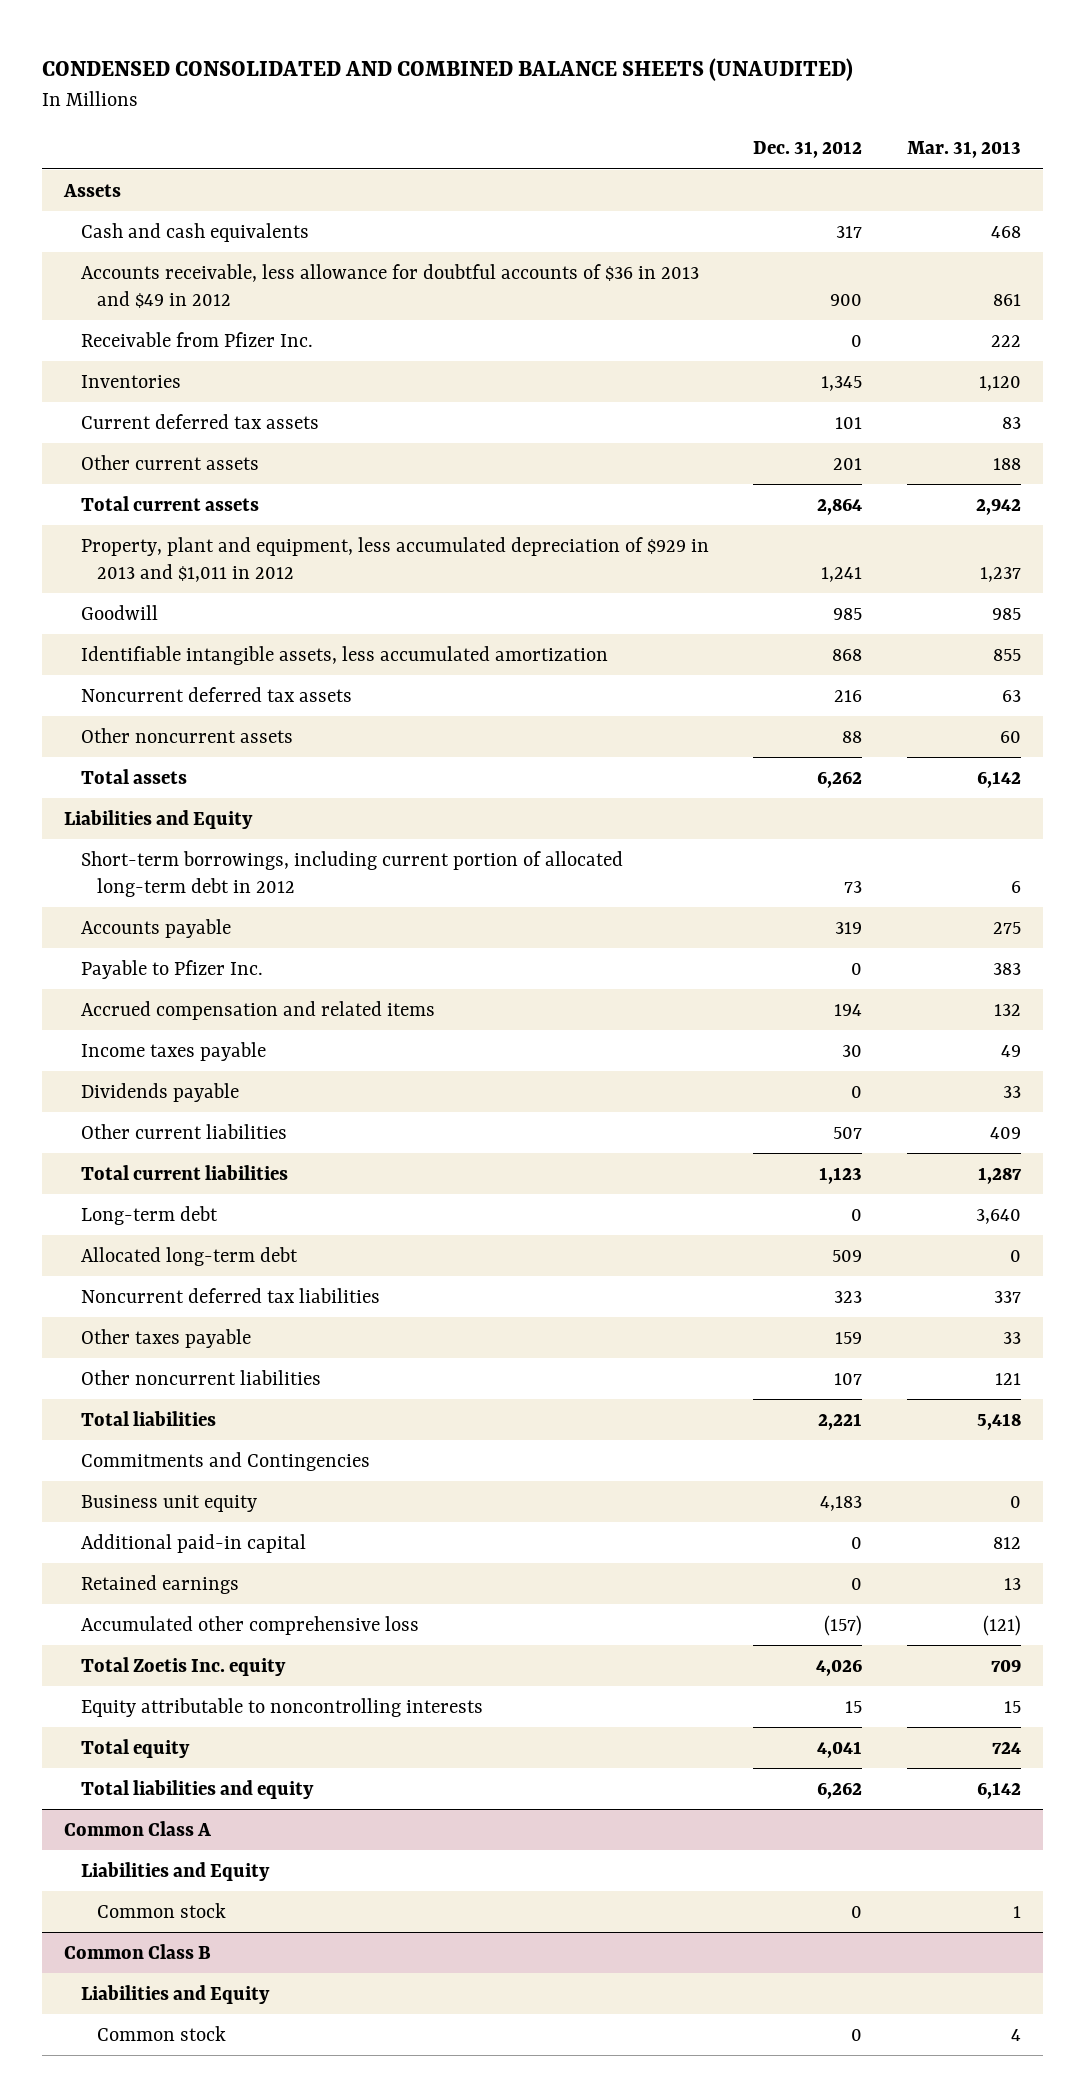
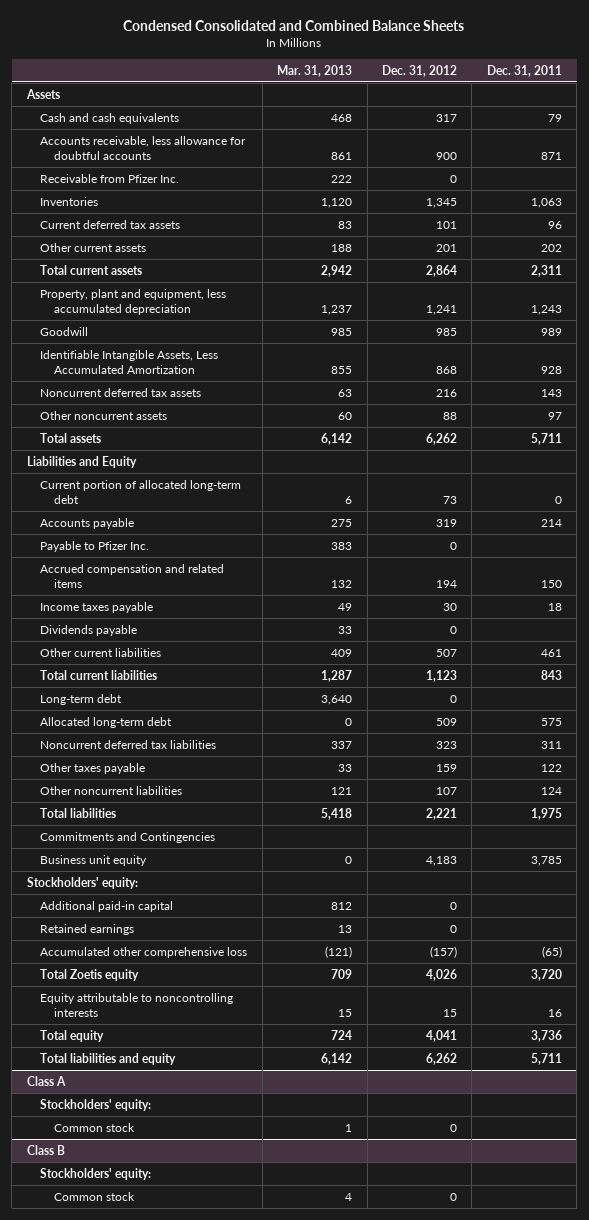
- CONDENSED CONSOLIDATED AND COMBINED BALANCE SHEETS (UNAUDITED)
+ Condensed Consolidated and Combined Balance Sheets
- | Dec. 31, 2012 | Mar. 31, 2013
+ | Mar. 31, 2013 | Dec. 31, 2012 | Dec. 31, 2011
- Accounts receivable, less allowance for doubtful accounts of $36 in 2013 and $49 in 2012 | 900 | 861
+ Accounts receivable, less allowance for doubtful accounts | 861 | 900 | 871
- Property, plant and equipment, less accumulated depreciation of $929 in 2013 and $1,011 in 2012 | 1,241 | 1,237
+ Property, plant and equipment, less accumulated depreciation | 1,237 | 1,241 | 1,243
- Identifiable intangible assets, less accumulated amortization | 868 | 855
+ Identifiable Intangible Assets, Less Accumulated Amortization | 855 | 868 | 928
- Short-term borrowings, including current portion of allocated long-term debt in 2012 | 73 | 6
+ Current portion of allocated long-term debt | 6 | 73 | 0
+ Stockholders' equity:
- Total Zoetis Inc. equity | 4,026 | 709
+ Total Zoetis equity | 709 | 4,026 | 3,720
- Common Class A
- Liabilities and Equity
+ Class A
+ Stockholders' equity:
- Common Class B
- Liabilities and Equity
+ Class B
+ Stockholders' equity:

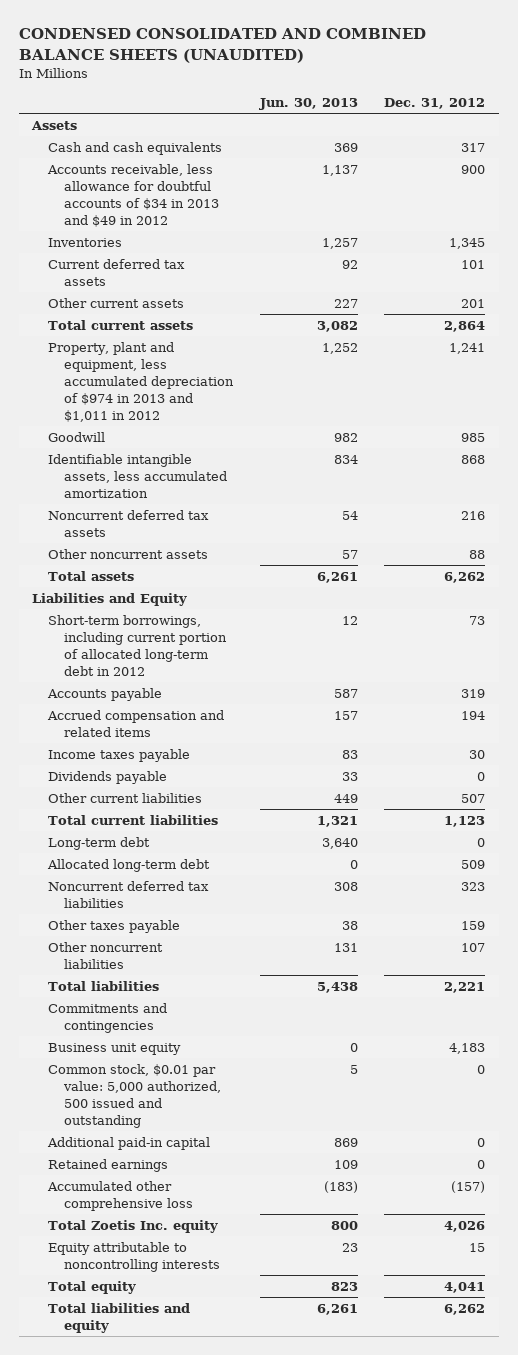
- Condensed Consolidated and Combined Balance Sheets
+ CONDENSED CONSOLIDATED AND COMBINED BALANCE SHEETS (UNAUDITED)
- | Mar. 31, 2013 | Dec. 31, 2012 | Dec. 31, 2011
+ | Jun. 30, 2013 | Dec. 31, 2012
- Accounts receivable, less allowance for doubtful accounts | 861 | 900 | 871
- Receivable from Pfizer Inc. | 222 | 0 |
+ Accounts receivable, less allowance for doubtful accounts of $34 in 2013 and $49 in 2012 | 1,137 | 900
- Property, plant and equipment, less accumulated depreciation | 1,237 | 1,241 | 1,243
+ Property, plant and equipment, less accumulated depreciation of $974 in 2013 and $1,011 in 2012 | 1,252 | 1,241
- Identifiable Intangible Assets, Less Accumulated Amortization | 855 | 868 | 928
+ Identifiable intangible assets, less accumulated amortization | 834 | 868
- Current portion of allocated long-term debt | 6 | 73 | 0
+ Short-term borrowings, including current portion of allocated long-term debt in 2012 | 12 | 73
- Payable to Pfizer Inc. | 383 | 0 |
- Commitments and Contingencies
+ Commitments and contingencies
- Stockholders' equity:
+ Common stock, $0.01 par value: 5,000 authorized, 500 issued and outstanding | 5 | 0
- Total Zoetis equity | 709 | 4,026 | 3,720
+ Total Zoetis Inc. equity | 800 | 4,026
- Class A
- Stockholders' equity:
- Common stock | 1 | 0 |
- Class B
- Stockholders' equity:
- Common stock | 4 | 0 |

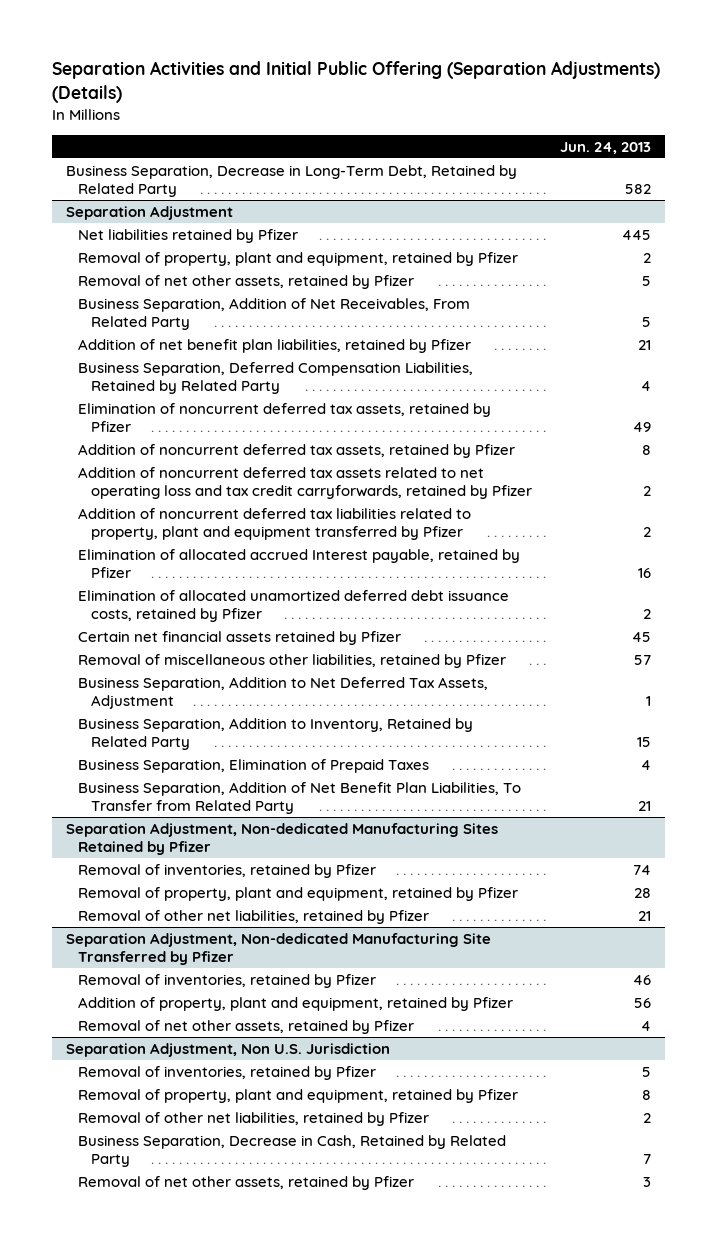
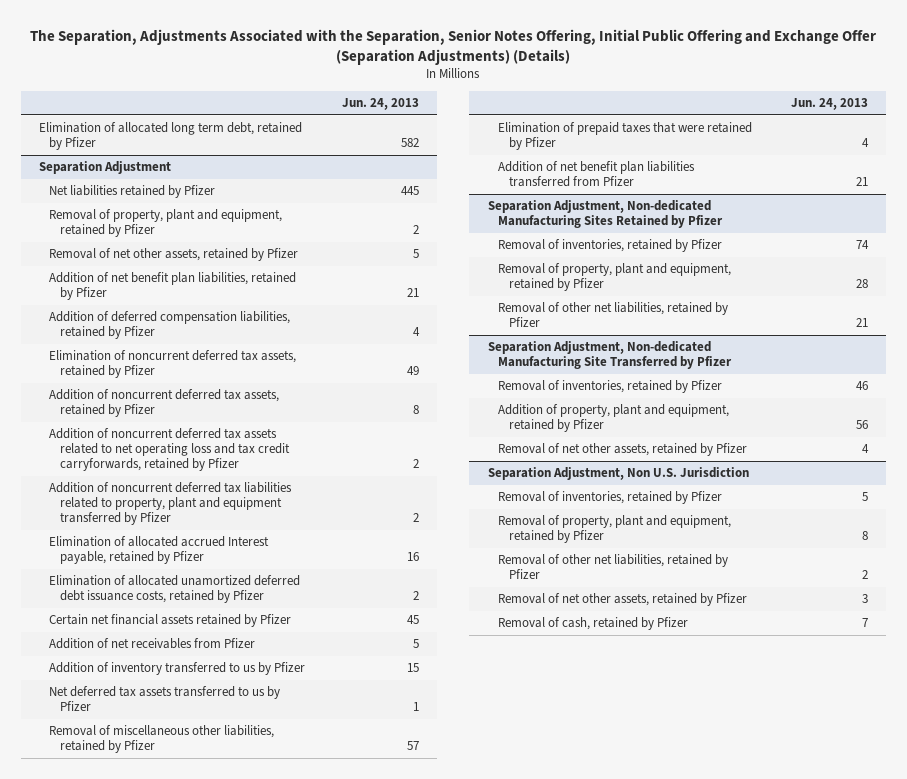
- Separation Activities and Initial Public Offering (Separation Adjustments) (Details)
+ The Separation, Adjustments Associated with the Separation, Senior Notes Offering, Initial Public Offering and Exchange Offer (Separation Adjustments) (Details)
- Business Separation, Decrease in Long-Term Debt, Retained by Related Party | 582
+ Elimination of allocated long term debt, retained by Pfizer | 582
@ Separation Adjustment
- Business Separation, Addition of Net Receivables, From Related Party | 5
- Business Separation, Deferred Compensation Liabilities, Retained by Related Party | 4
+ Addition of deferred compensation liabilities, retained by Pfizer | 4
+ Addition of net receivables from Pfizer | 5
+ Addition of inventory transferred to us by Pfizer | 15
+ Net deferred tax assets transferred to us by Pfizer | 1
- Business Separation, Addition to Net Deferred Tax Assets, Adjustment | 1
- Business Separation, Addition to Inventory, Retained by Related Party | 15
- Business Separation, Elimination of Prepaid Taxes | 4
- Business Separation, Addition of Net Benefit Plan Liabilities, To Transfer from Related Party | 21
+ Elimination of prepaid taxes that were retained by Pfizer | 4
+ Addition of net benefit plan liabilities transferred from Pfizer | 21
@ Separation Adjustment, Non U.S. Jurisdiction
- Business Separation, Decrease in Cash, Retained by Related Party | 7
+ Removal of cash, retained by Pfizer | 7

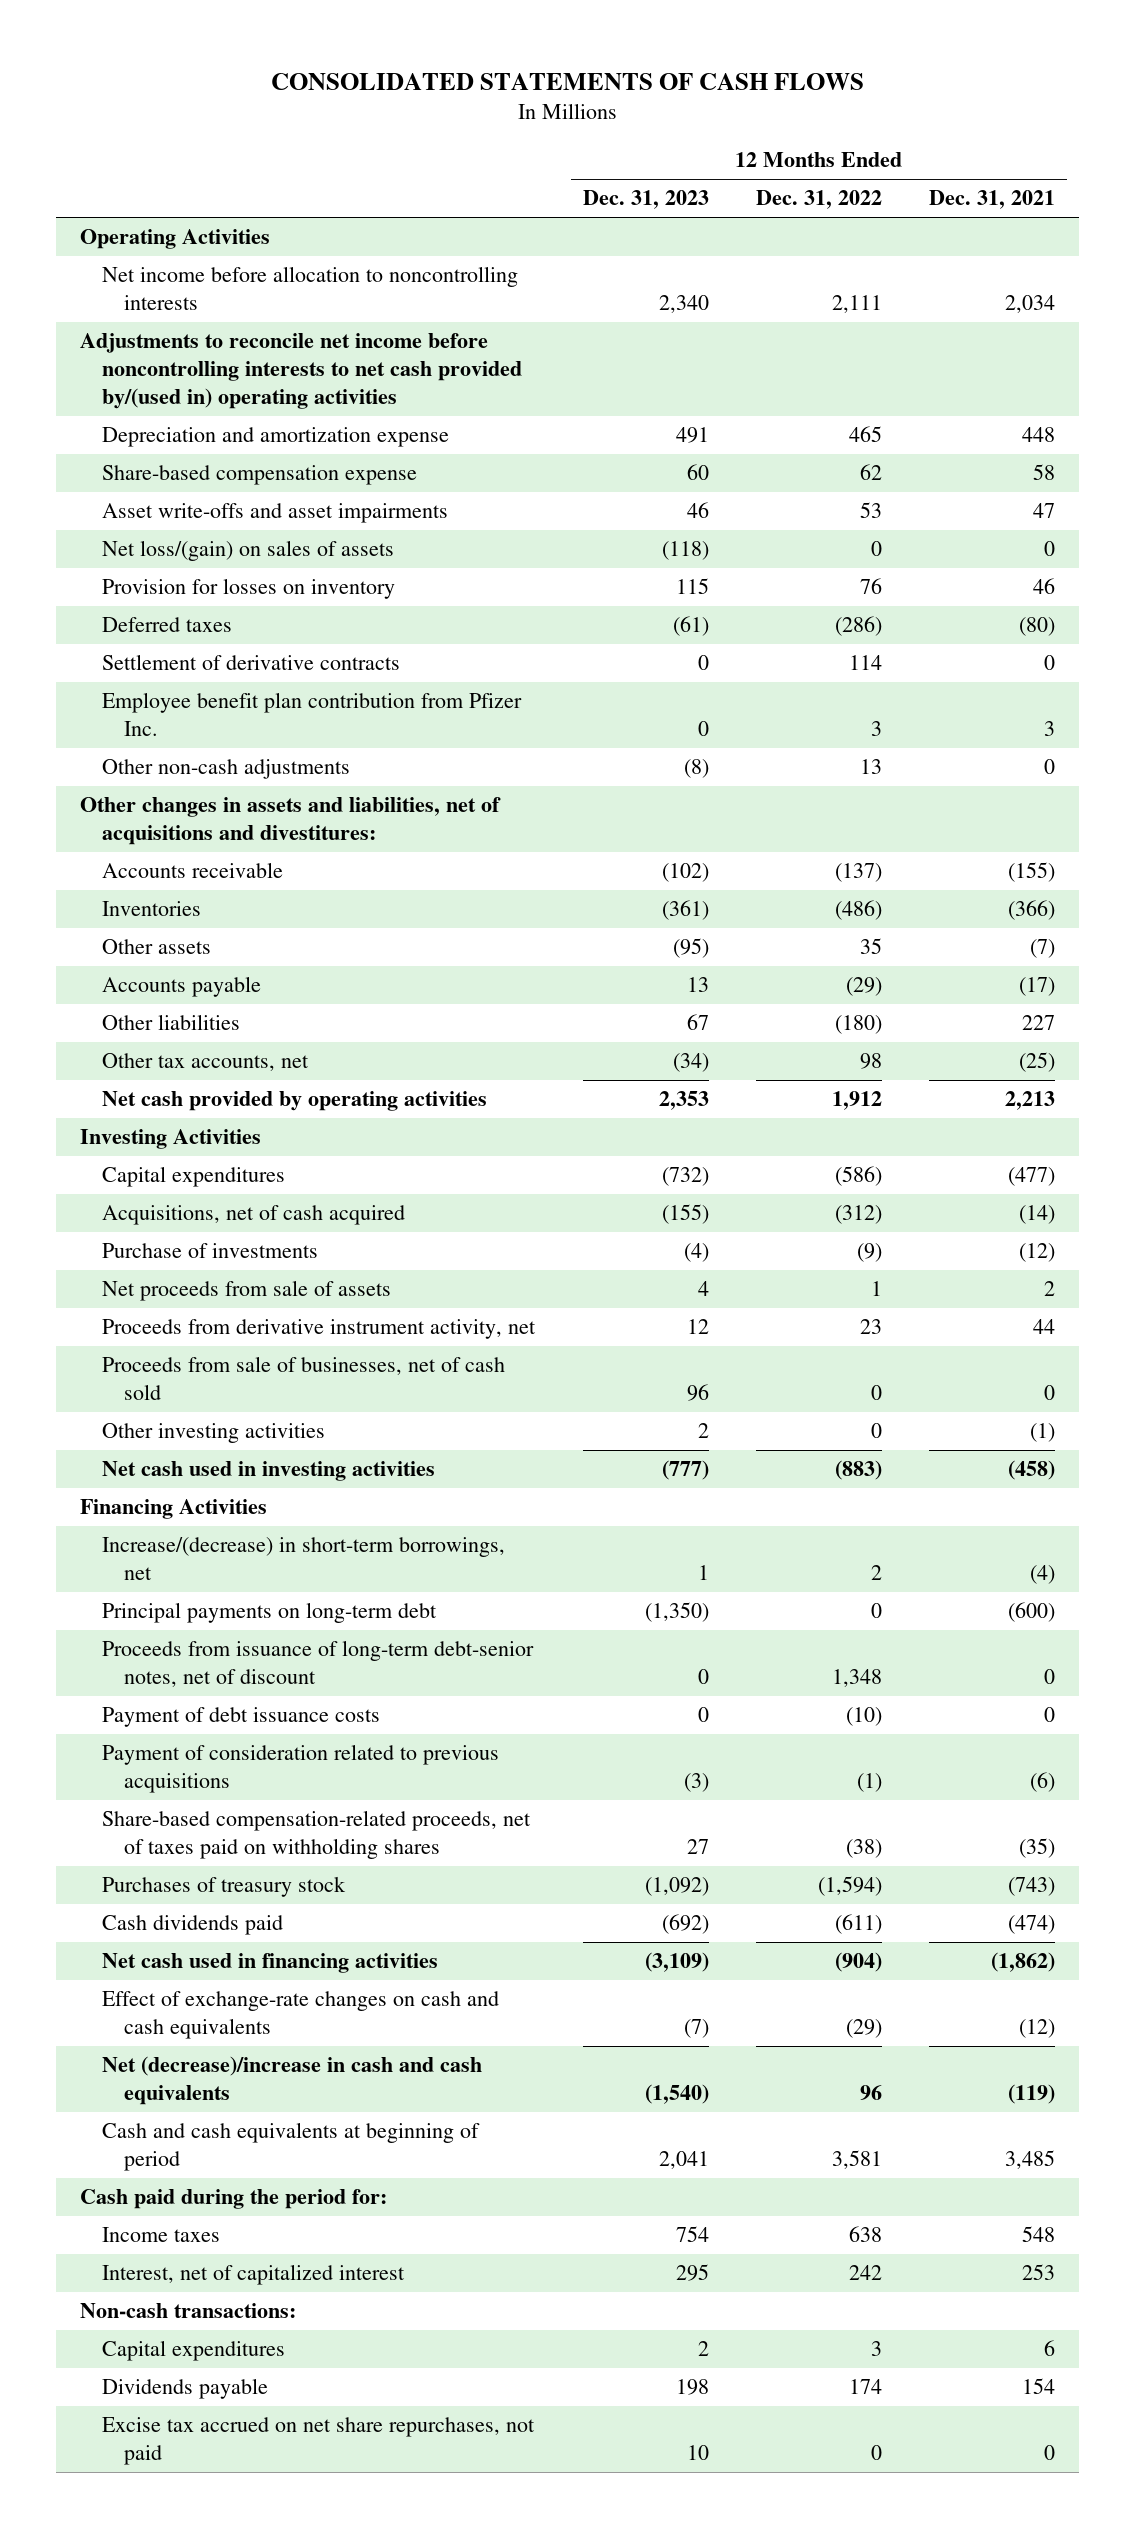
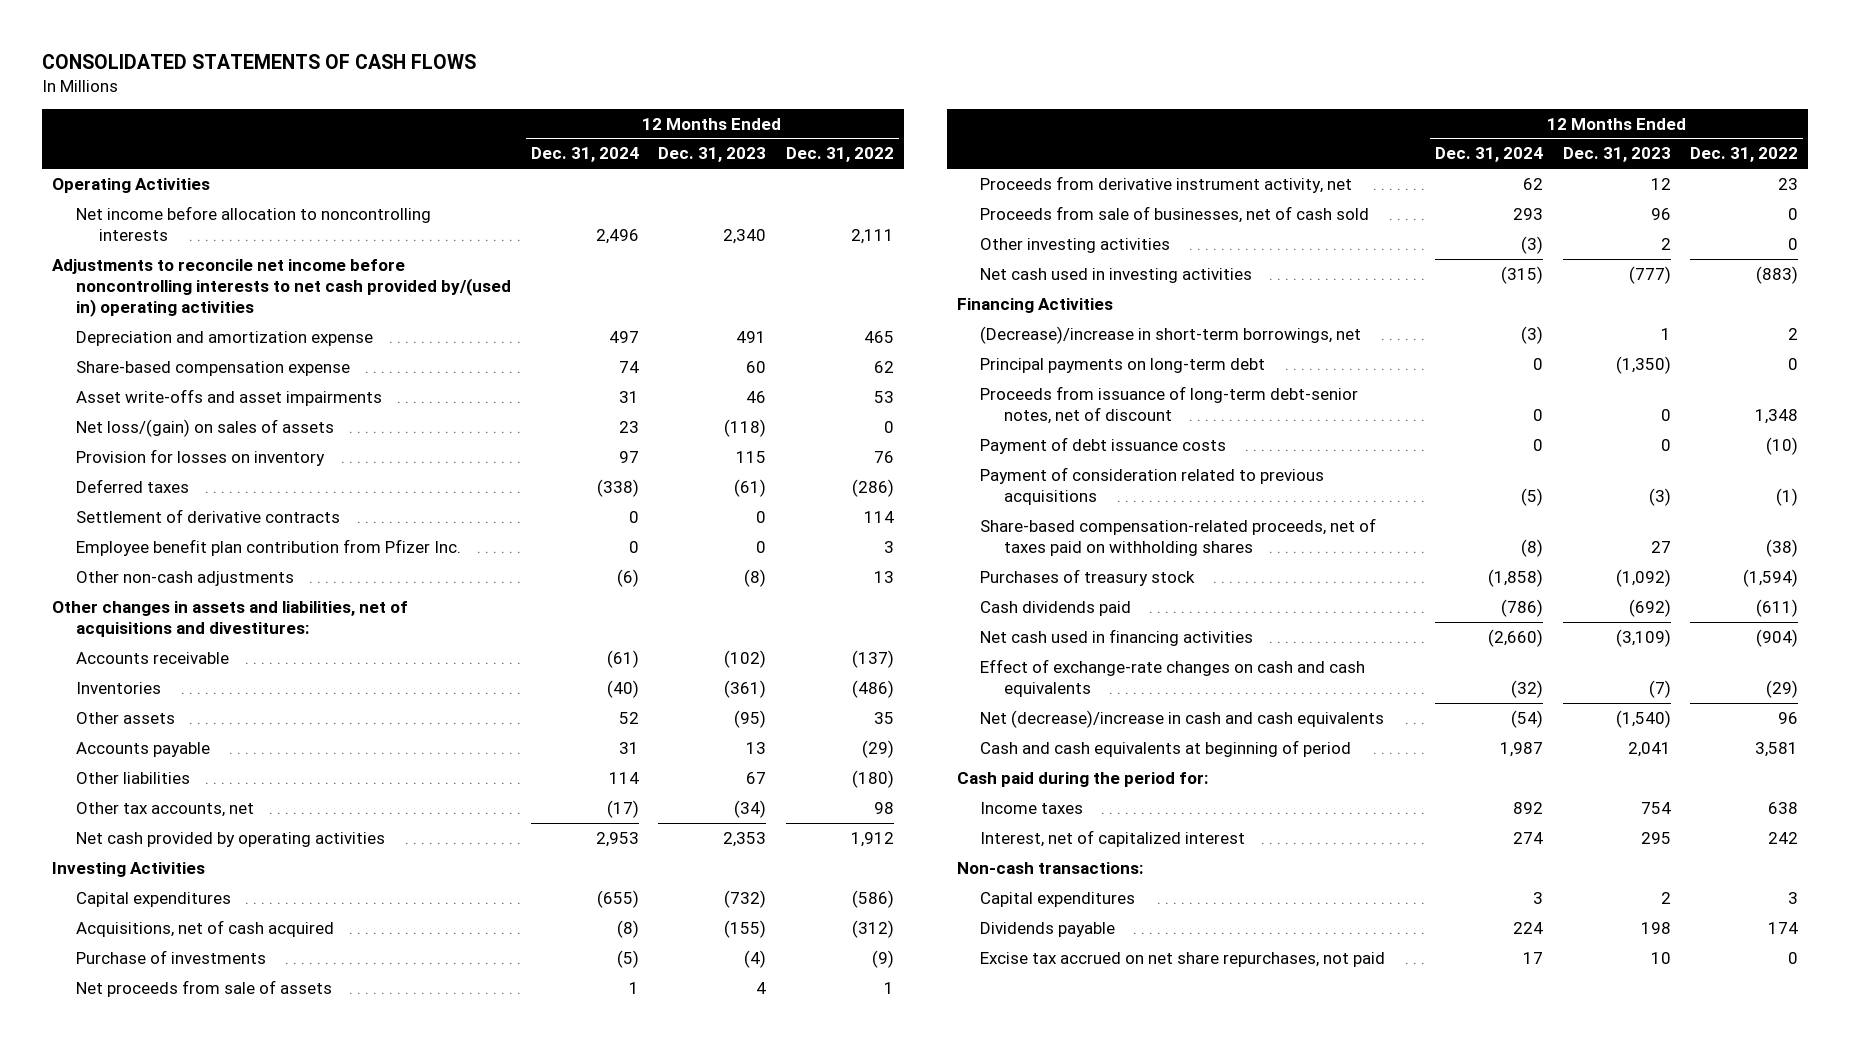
- | 12 Months Ended Dec. 31, 2023 | 12 Months Ended Dec. 31, 2022 | 12 Months Ended Dec. 31, 2021
+ | 12 Months Ended Dec. 31, 2024 | 12 Months Ended Dec. 31, 2023 | 12 Months Ended Dec. 31, 2022
- Increase/(decrease) in short-term borrowings, net | 1 | 2 | (4)
+ (Decrease)/increase in short-term borrowings, net | (3) | 1 | 2

